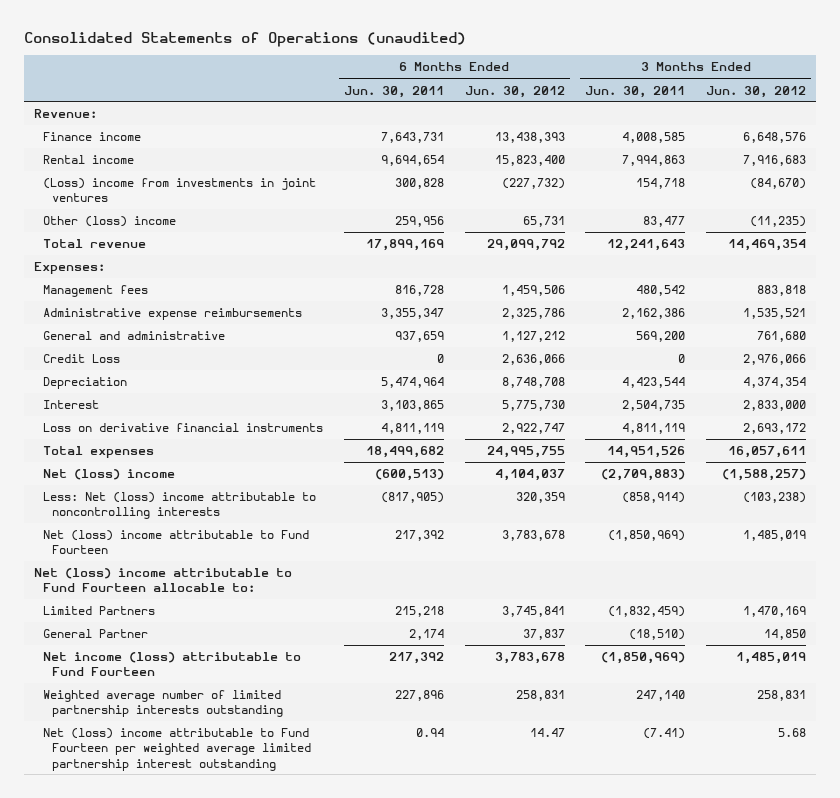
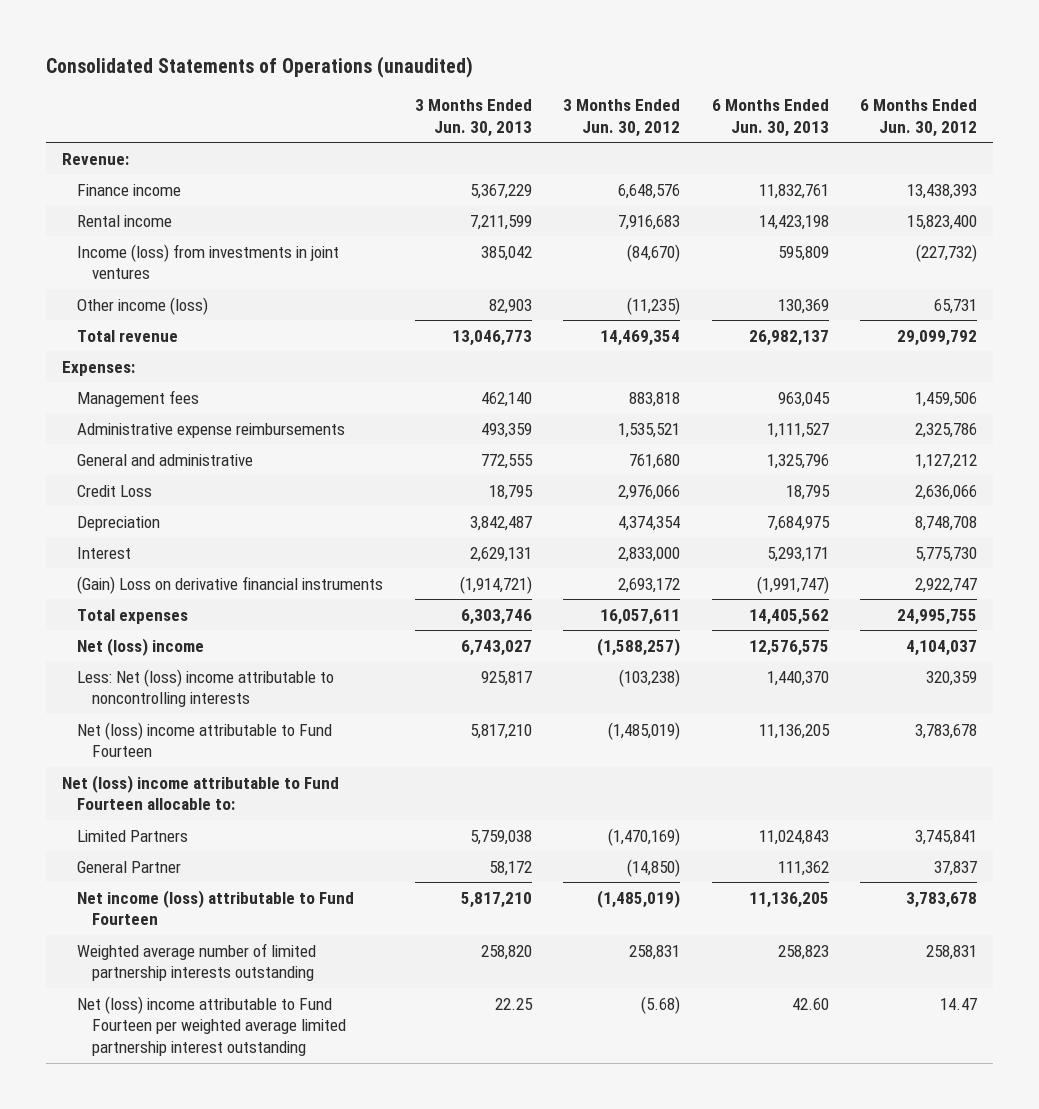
- | 6 Months Ended Jun. 30, 2011 | 6 Months Ended Jun. 30, 2012 | 3 Months Ended Jun. 30, 2011 | 3 Months Ended Jun. 30, 2012
+ | 3 Months Ended Jun. 30, 2013 | 3 Months Ended Jun. 30, 2012 | 6 Months Ended Jun. 30, 2013 | 6 Months Ended Jun. 30, 2012
- (Loss) income from investments in joint ventures | 300,828 | (227,732) | 154,718 | (84,670)
- Other (loss) income | 259,956 | 65,731 | 83,477 | (11,235)
+ Income (loss) from investments in joint ventures | 385,042 | (84,670) | 595,809 | (227,732)
+ Other income (loss) | 82,903 | (11,235) | 130,369 | 65,731
- Loss on derivative financial instruments | 4,811,119 | 2,922,747 | 4,811,119 | 2,693,172
+ (Gain) Loss on derivative financial instruments | (1,914,721) | 2,693,172 | (1,991,747) | 2,922,747
- Net (loss) income attributable to Fund Fourteen | 217,392 | 3,783,678 | (1,850,969) | 1,485,019
+ Net (loss) income attributable to Fund Fourteen | 5,817,210 | (1,485,019) | 11,136,205 | 3,783,678
- Limited Partners | 215,218 | 3,745,841 | (1,832,459) | 1,470,169
- General Partner | 2,174 | 37,837 | (18,510) | 14,850
- Net income (loss) attributable to Fund Fourteen | 217,392 | 3,783,678 | (1,850,969) | 1,485,019
+ Limited Partners | 5,759,038 | (1,470,169) | 11,024,843 | 3,745,841
+ General Partner | 58,172 | (14,850) | 111,362 | 37,837
+ Net income (loss) attributable to Fund Fourteen | 5,817,210 | (1,485,019) | 11,136,205 | 3,783,678
- Net (loss) income attributable to Fund Fourteen per weighted average limited partnership interest outstanding | 0.94 | 14.47 | (7.41) | 5.68
+ Net (loss) income attributable to Fund Fourteen per weighted average limited partnership interest outstanding | 22.25 | (5.68) | 42.60 | 14.47

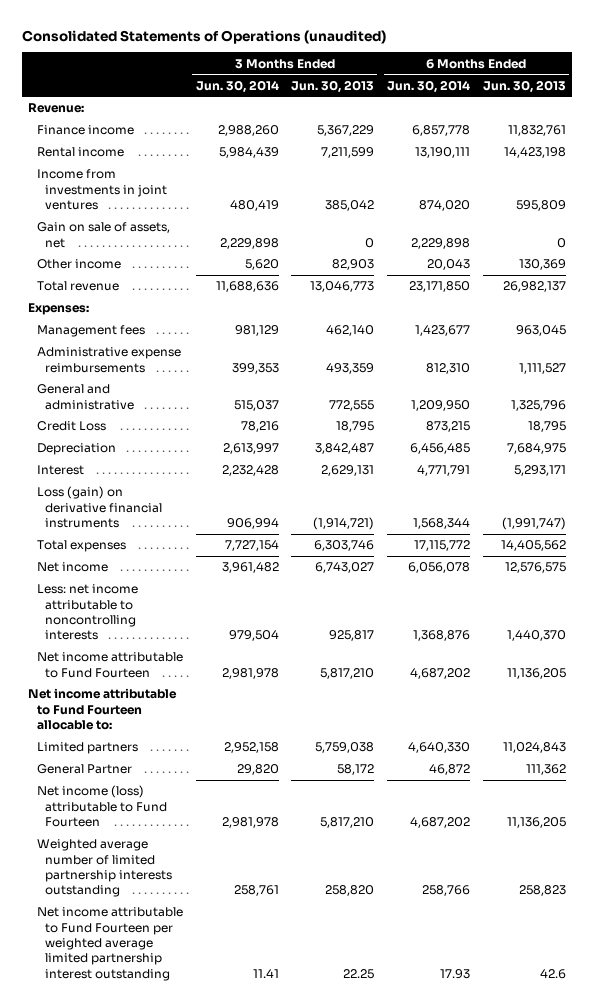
- | 3 Months Ended Jun. 30, 2013 | 3 Months Ended Jun. 30, 2012 | 6 Months Ended Jun. 30, 2013 | 6 Months Ended Jun. 30, 2012
+ | 3 Months Ended Jun. 30, 2014 | 3 Months Ended Jun. 30, 2013 | 6 Months Ended Jun. 30, 2014 | 6 Months Ended Jun. 30, 2013
- Income (loss) from investments in joint ventures | 385,042 | (84,670) | 595,809 | (227,732)
- Other income (loss) | 82,903 | (11,235) | 130,369 | 65,731
+ Income from investments in joint ventures | 480,419 | 385,042 | 874,020 | 595,809
+ Gain on sale of assets, net | 2,229,898 | 0 | 2,229,898 | 0
+ Other income | 5,620 | 82,903 | 20,043 | 130,369
- (Gain) Loss on derivative financial instruments | (1,914,721) | 2,693,172 | (1,991,747) | 2,922,747
+ Loss (gain) on derivative financial instruments | 906,994 | (1,914,721) | 1,568,344 | (1,991,747)
- Net (loss) income | 6,743,027 | (1,588,257) | 12,576,575 | 4,104,037
- Less: Net (loss) income attributable to noncontrolling interests | 925,817 | (103,238) | 1,440,370 | 320,359
- Net (loss) income attributable to Fund Fourteen | 5,817,210 | (1,485,019) | 11,136,205 | 3,783,678
- Net (loss) income attributable to Fund Fourteen allocable to:
- Limited Partners | 5,759,038 | (1,470,169) | 11,024,843 | 3,745,841
+ Net income | 3,961,482 | 6,743,027 | 6,056,078 | 12,576,575
+ Less: net income attributable to noncontrolling interests | 979,504 | 925,817 | 1,368,876 | 1,440,370
+ Net income attributable to Fund Fourteen | 2,981,978 | 5,817,210 | 4,687,202 | 11,136,205
+ Net income attributable to Fund Fourteen allocable to:
+ Limited partners | 2,952,158 | 5,759,038 | 4,640,330 | 11,024,843
- Net (loss) income attributable to Fund Fourteen per weighted average limited partnership interest outstanding | 22.25 | (5.68) | 42.60 | 14.47
+ Net income attributable to Fund Fourteen per weighted average limited partnership interest outstanding | 11.41 | 22.25 | 17.93 | 42.6

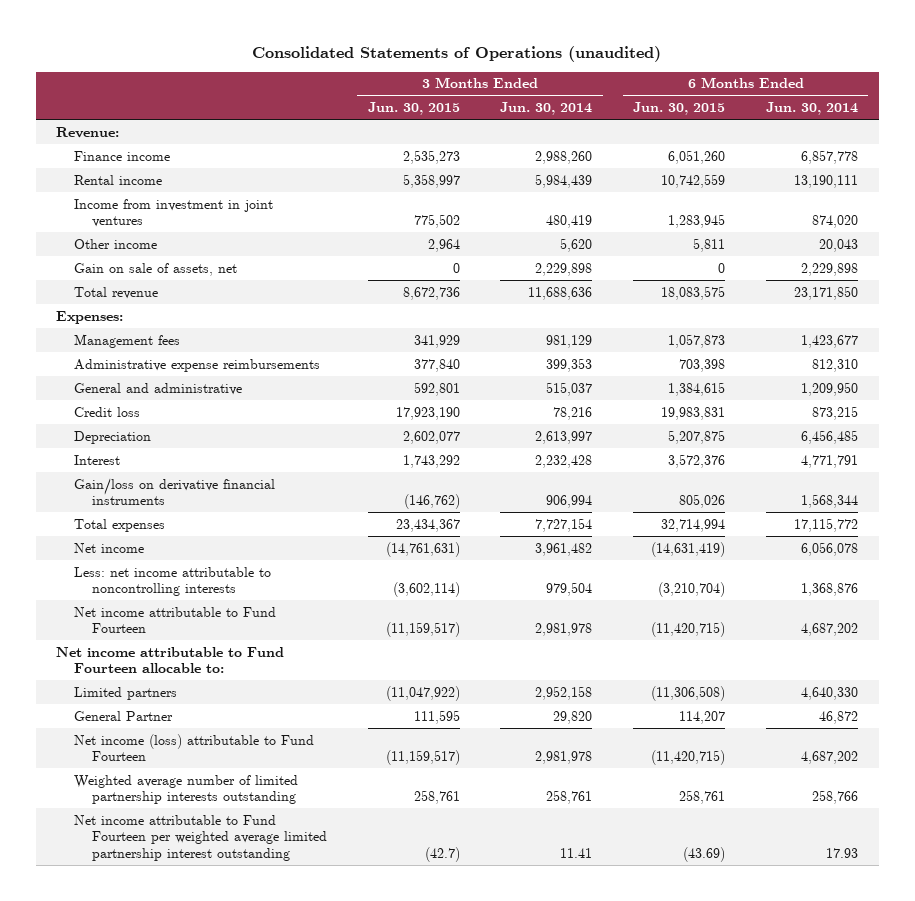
- | 3 Months Ended Jun. 30, 2014 | 3 Months Ended Jun. 30, 2013 | 6 Months Ended Jun. 30, 2014 | 6 Months Ended Jun. 30, 2013
+ | 3 Months Ended Jun. 30, 2015 | 3 Months Ended Jun. 30, 2014 | 6 Months Ended Jun. 30, 2015 | 6 Months Ended Jun. 30, 2014
- Income from investments in joint ventures | 480,419 | 385,042 | 874,020 | 595,809
+ Income from investment in joint ventures | 775,502 | 480,419 | 1,283,945 | 874,020
moved down: Gain on sale of assets, net | 0 | 2,229,898 | 0 | 2,229,898
- Credit Loss | 78,216 | 18,795 | 873,215 | 18,795
+ Credit loss | 17,923,190 | 78,216 | 19,983,831 | 873,215
- Loss (gain) on derivative financial instruments | 906,994 | (1,914,721) | 1,568,344 | (1,991,747)
+ Gain/loss on derivative financial instruments | (146,762) | 906,994 | 805,026 | 1,568,344

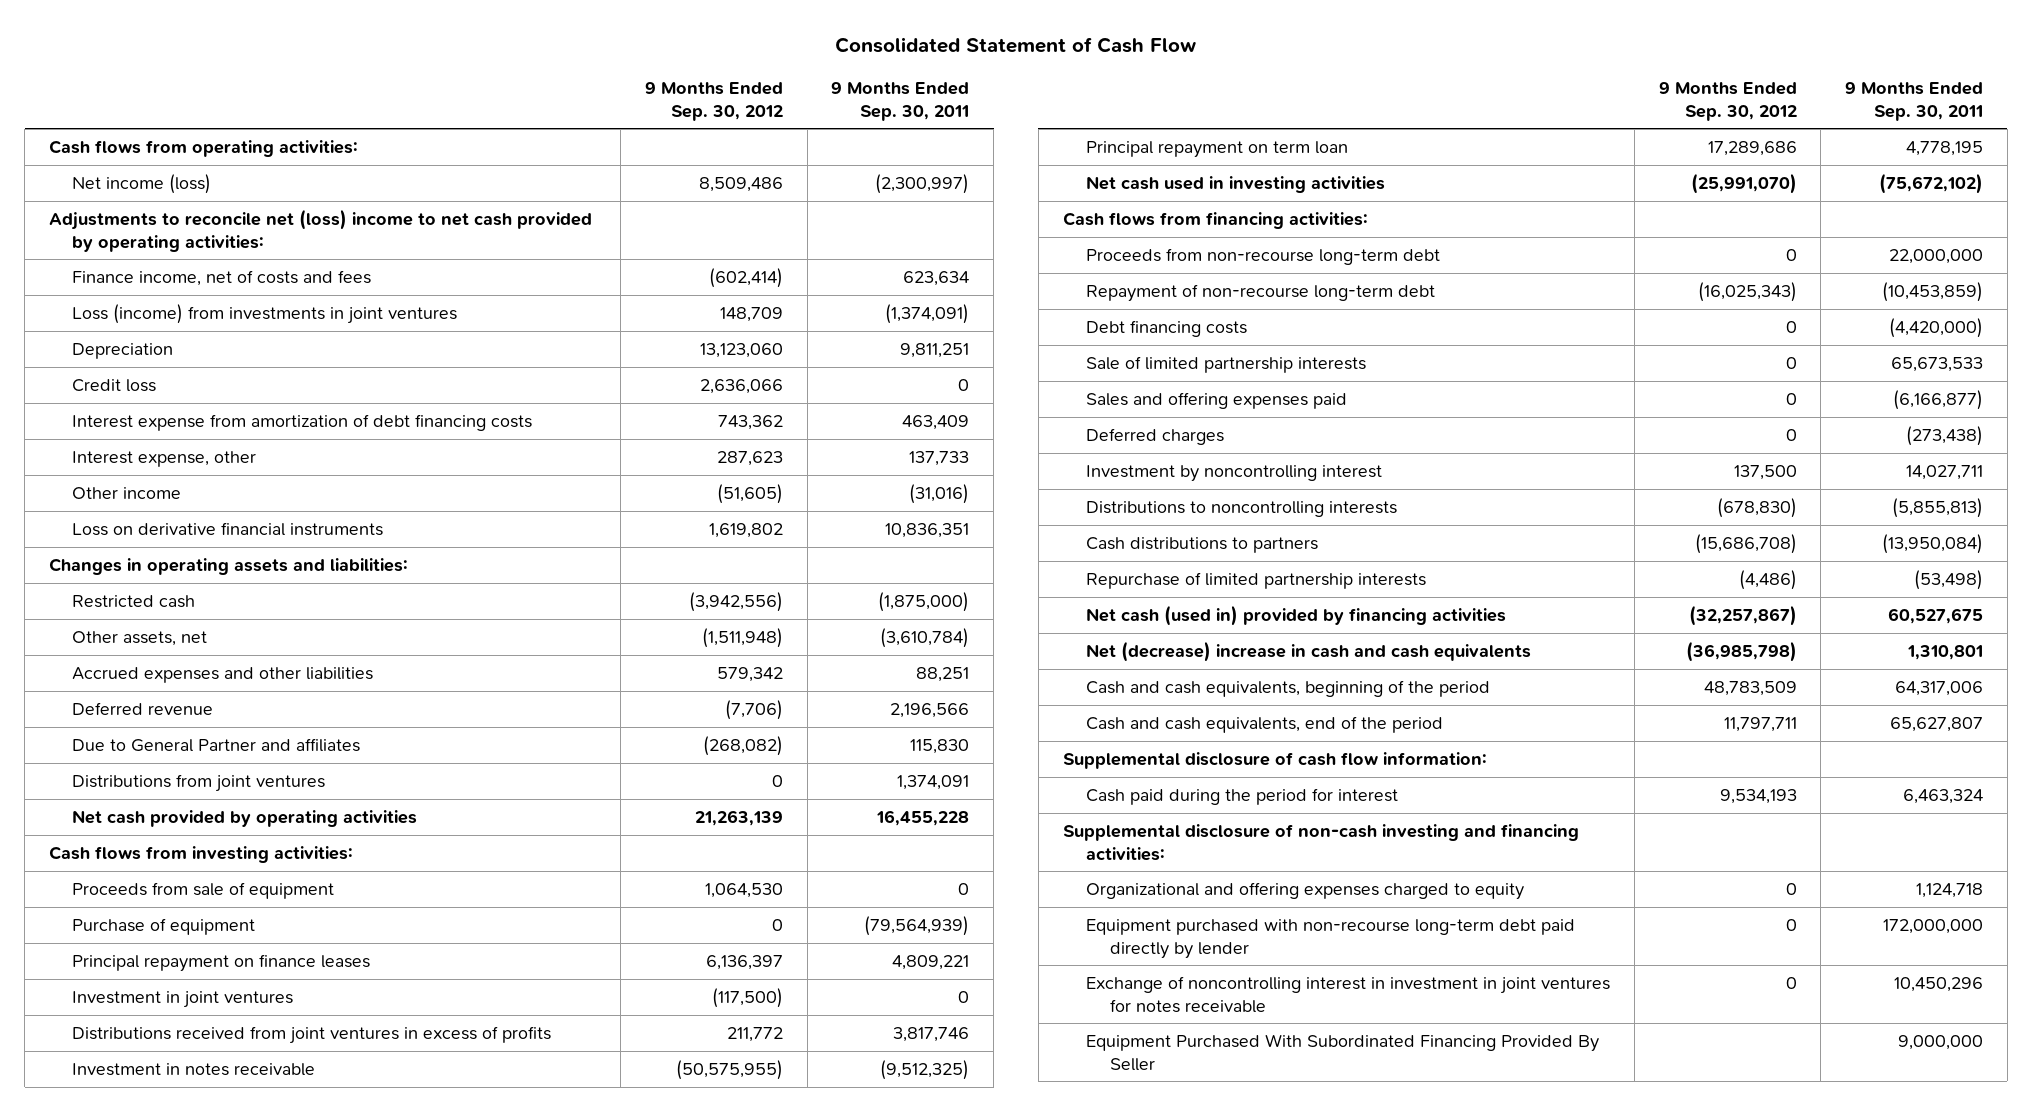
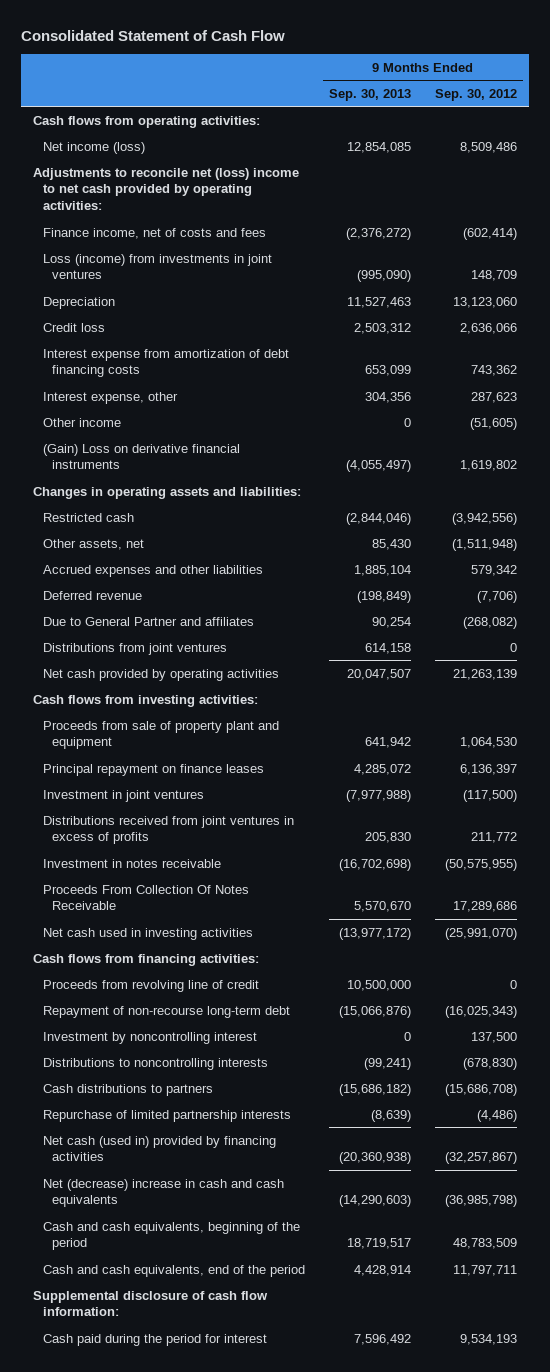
- | 9 Months Ended Sep. 30, 2012 | 9 Months Ended Sep. 30, 2011
+ | 9 Months Ended Sep. 30, 2013 | 9 Months Ended Sep. 30, 2012
- Loss on derivative financial instruments | 1,619,802 | 10,836,351
+ (Gain) Loss on derivative financial instruments | (4,055,497) | 1,619,802
- Proceeds from sale of equipment | 1,064,530 | 0
- Purchase of equipment | 0 | (79,564,939)
+ Proceeds from sale of property plant and equipment | 641,942 | 1,064,530
- Principal repayment on term loan | 17,289,686 | 4,778,195
+ Proceeds From Collection Of Notes Receivable | 5,570,670 | 17,289,686
- Proceeds from non-recourse long-term debt | 0 | 22,000,000
+ Proceeds from revolving line of credit | 10,500,000 | 0
- Debt financing costs | 0 | (4,420,000)
- Sale of limited partnership interests | 0 | 65,673,533
- Sales and offering expenses paid | 0 | (6,166,877)
- Deferred charges | 0 | (273,438)
- Supplemental disclosure of non-cash investing and financing activities:
- Organizational and offering expenses charged to equity | 0 | 1,124,718
- Equipment purchased with non-recourse long-term debt paid directly by lender | 0 | 172,000,000
- Exchange of noncontrolling interest in investment in joint ventures for notes receivable | 0 | 10,450,296
- Equipment Purchased With Subordinated Financing Provided By Seller | | 9,000,000

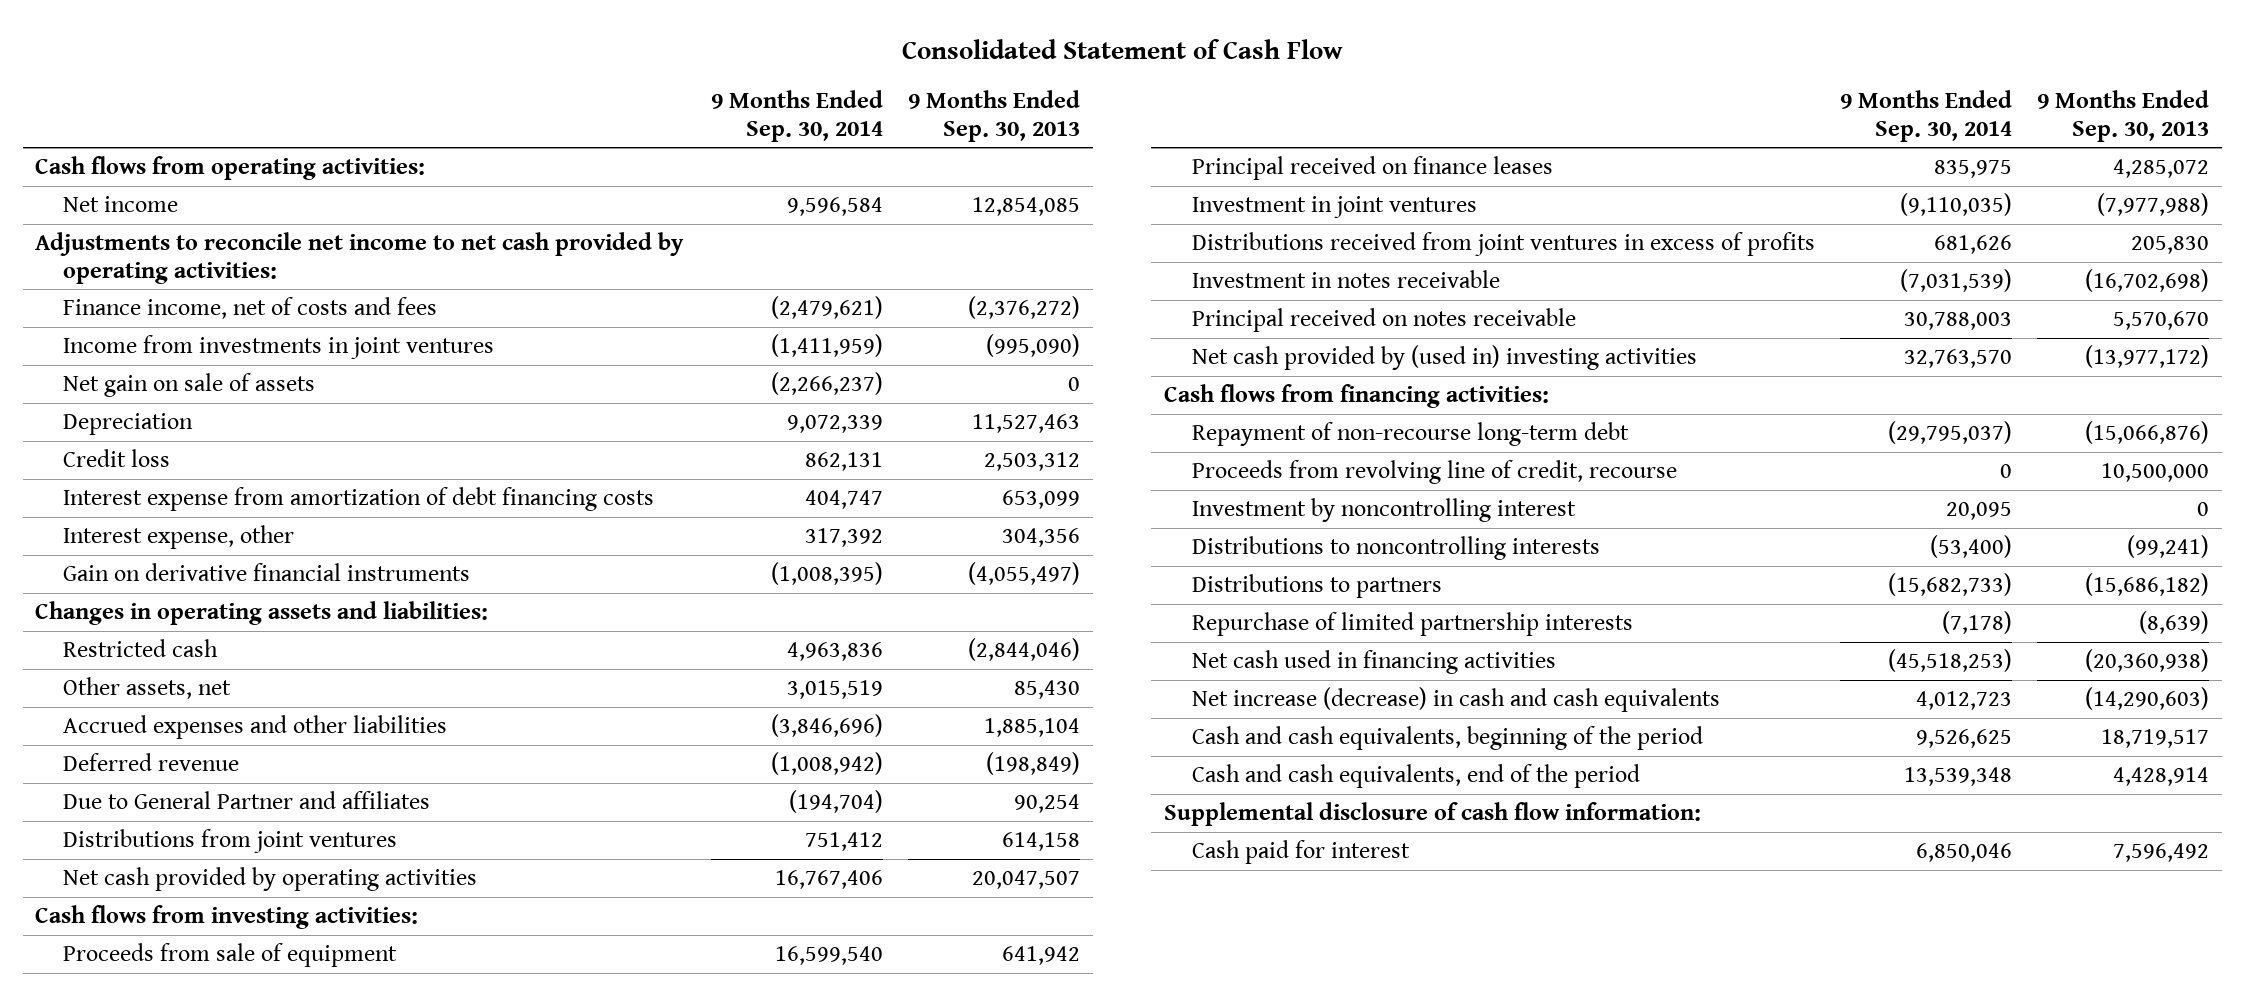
- | 9 Months Ended Sep. 30, 2013 | 9 Months Ended Sep. 30, 2012
+ | 9 Months Ended Sep. 30, 2014 | 9 Months Ended Sep. 30, 2013
- Net income (loss) | 12,854,085 | 8,509,486
- Adjustments to reconcile net (loss) income to net cash provided by operating activities:
+ Net income | 9,596,584 | 12,854,085
+ Adjustments to reconcile net income to net cash provided by operating activities:
- Loss (income) from investments in joint ventures | (995,090) | 148,709
+ Income from investments in joint ventures | (1,411,959) | (995,090)
+ Net gain on sale of assets | (2,266,237) | 0
- Other income | 0 | (51,605)
- (Gain) Loss on derivative financial instruments | (4,055,497) | 1,619,802
+ Gain on derivative financial instruments | (1,008,395) | (4,055,497)
- Proceeds from sale of property plant and equipment | 641,942 | 1,064,530
- Principal repayment on finance leases | 4,285,072 | 6,136,397
+ Proceeds from sale of equipment | 16,599,540 | 641,942
+ Principal received on finance leases | 835,975 | 4,285,072
- Proceeds From Collection Of Notes Receivable | 5,570,670 | 17,289,686
- Net cash used in investing activities | (13,977,172) | (25,991,070)
+ Principal received on notes receivable | 30,788,003 | 5,570,670
+ Net cash provided by (used in) investing activities | 32,763,570 | (13,977,172)
- Proceeds from revolving line of credit | 10,500,000 | 0
+ Proceeds from revolving line of credit, recourse | 0 | 10,500,000
- Cash distributions to partners | (15,686,182) | (15,686,708)
+ Distributions to partners | (15,682,733) | (15,686,182)
- Net cash (used in) provided by financing activities | (20,360,938) | (32,257,867)
- Net (decrease) increase in cash and cash equivalents | (14,290,603) | (36,985,798)
+ Net cash used in financing activities | (45,518,253) | (20,360,938)
+ Net increase (decrease) in cash and cash equivalents | 4,012,723 | (14,290,603)
- Cash paid during the period for interest | 7,596,492 | 9,534,193
+ Cash paid for interest | 6,850,046 | 7,596,492

